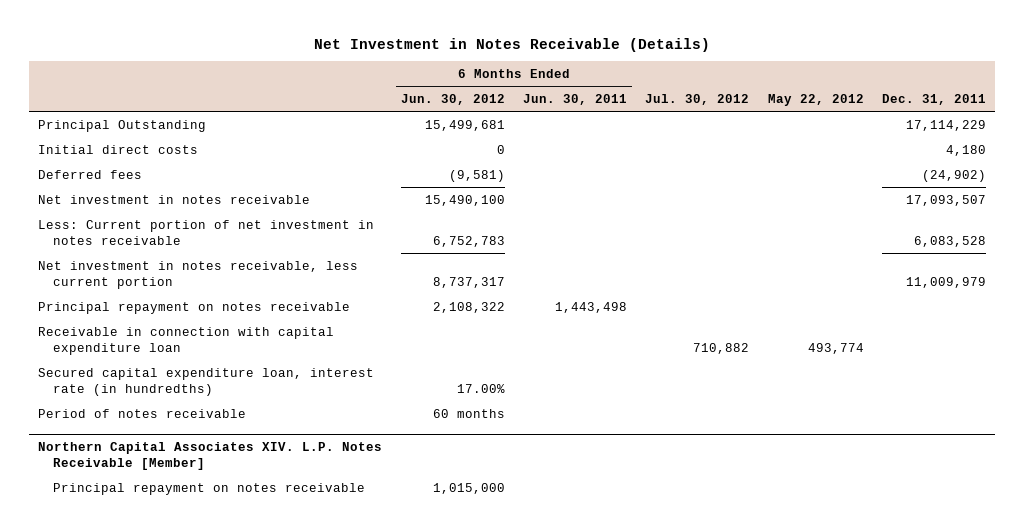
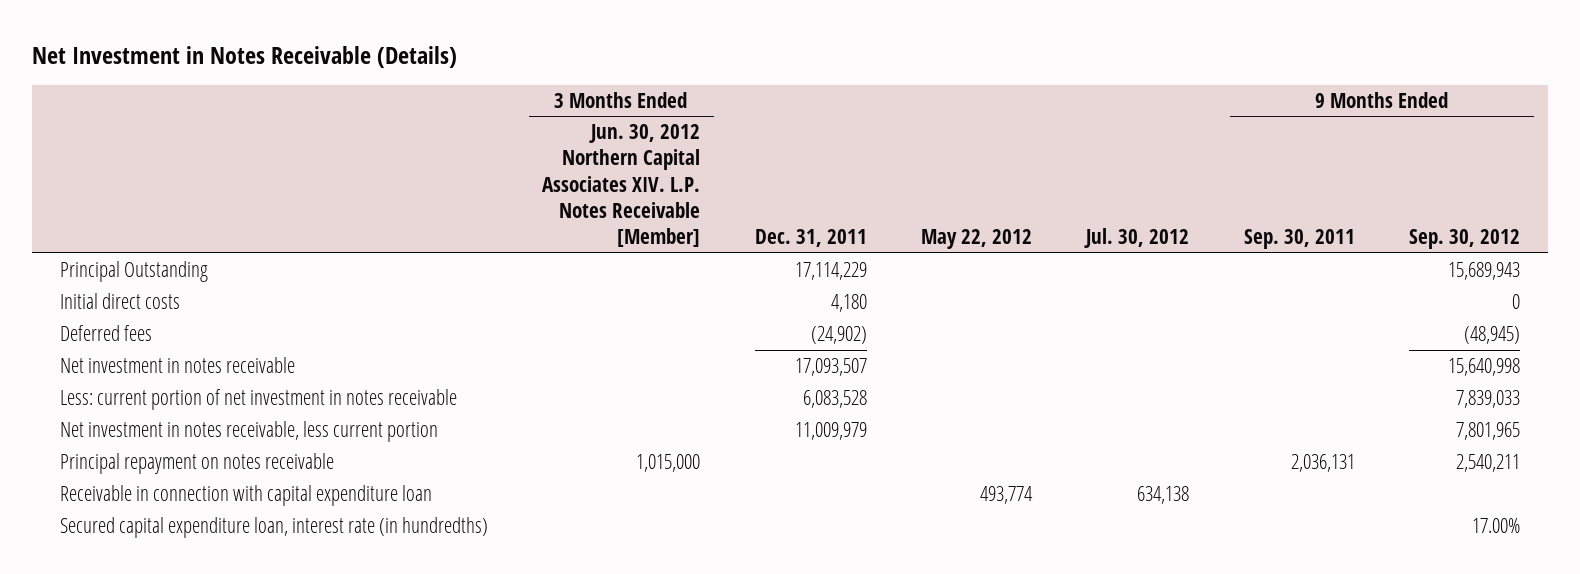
- | 6 Months Ended Jun. 30, 2012 | 6 Months Ended Jun. 30, 2011 | Jul. 30, 2012 | May 22, 2012 | Dec. 31, 2011
+ | 3 Months Ended Jun. 30, 2012 Northern Capital Associates XIV. L.P. Notes Receivable [Member] | Dec. 31, 2011 | May 22, 2012 | Jul. 30, 2012 | 9 Months Ended Sep. 30, 2011 | 9 Months Ended Sep. 30, 2012
- Less: Current portion of net investment in notes receivable | 6,752,783 | | | | 6,083,528
+ Less: current portion of net investment in notes receivable | | 6,083,528 | | | | 7,839,033
- Receivable in connection with capital expenditure loan | | | 710,882 | 493,774 |
+ Receivable in connection with capital expenditure loan | | | 493,774 | 634,138 | |
- Period of notes receivable | 60 months | | | |
- Northern Capital Associates XIV. L.P. Notes Receivable [Member]
- Principal repayment on notes receivable | 1,015,000 | | | |

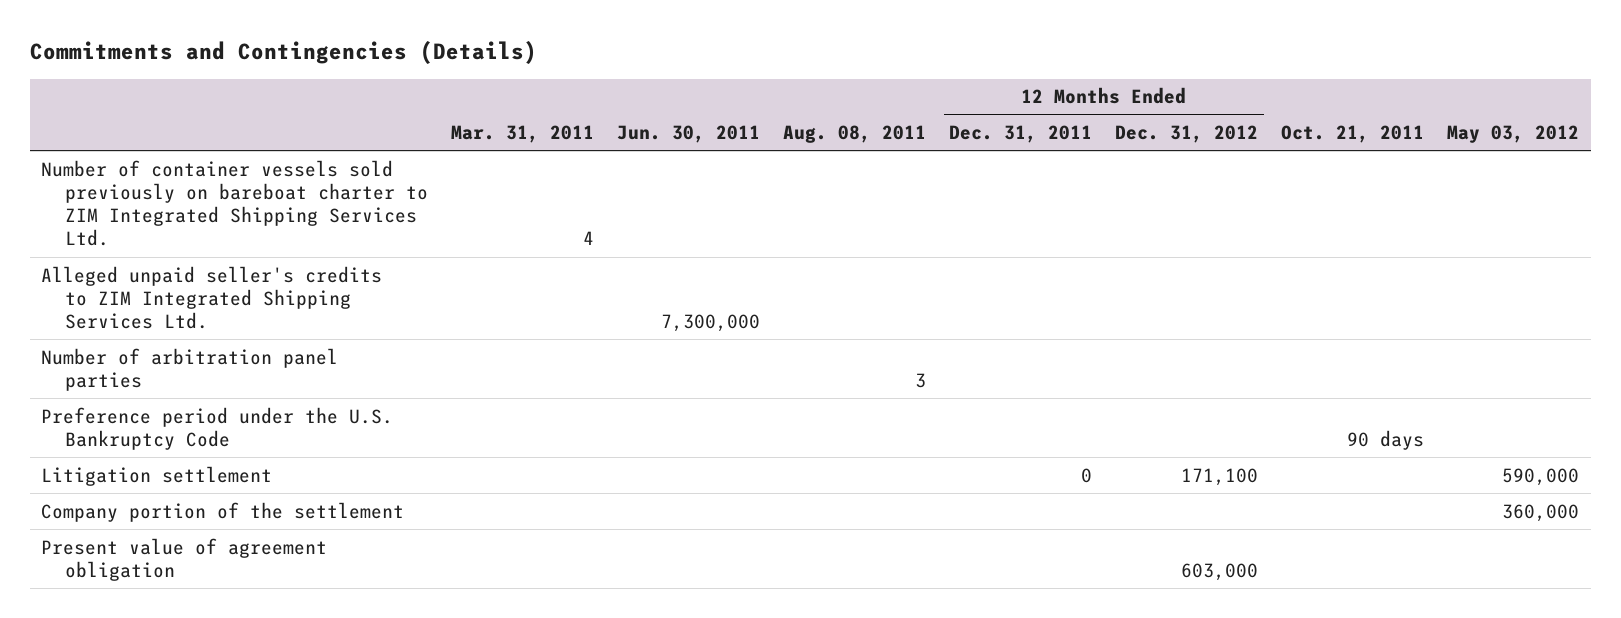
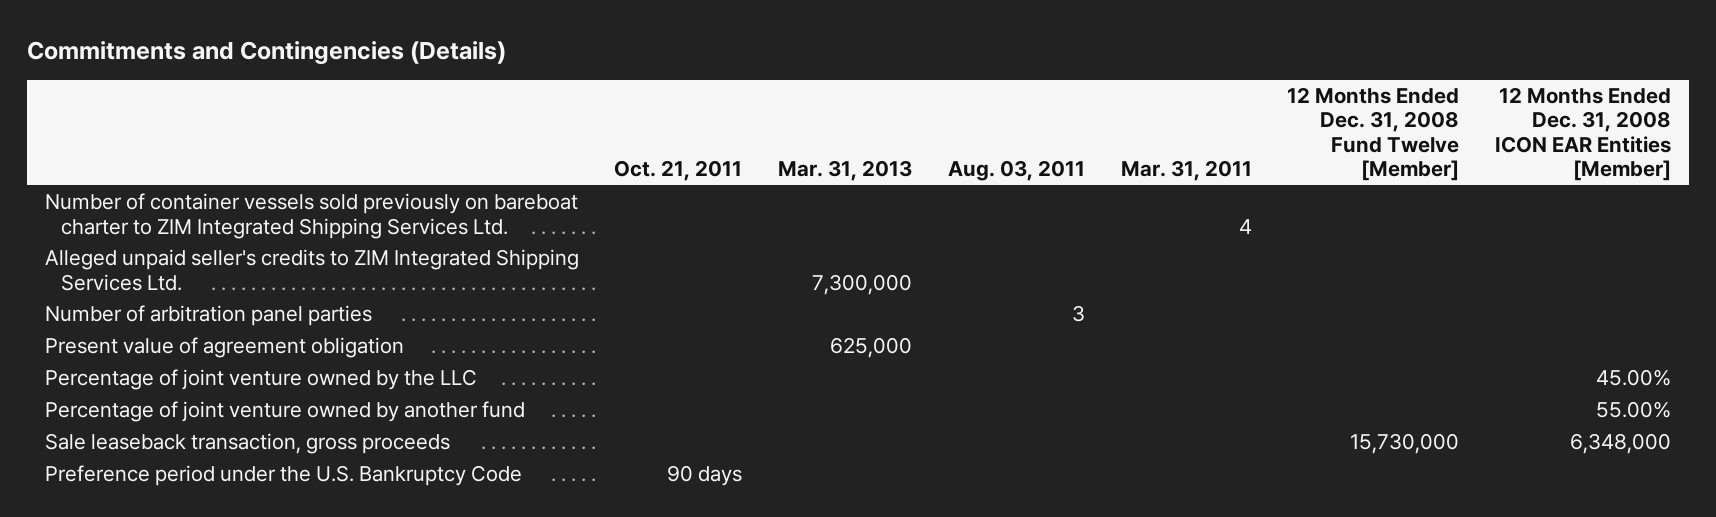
- | Mar. 31, 2011 | Jun. 30, 2011 | Aug. 08, 2011 | 12 Months Ended Dec. 31, 2011 | 12 Months Ended Dec. 31, 2012 | Oct. 21, 2011 | May 03, 2012
+ | Oct. 21, 2011 | Mar. 31, 2013 | Aug. 03, 2011 | Mar. 31, 2011 | 12 Months Ended Dec. 31, 2008 Fund Twelve [Member] | 12 Months Ended Dec. 31, 2008 ICON EAR Entities [Member]
- Litigation settlement | | | | 0 | 171,100 | | 590,000
- Company portion of the settlement | | | | | | | 360,000
+ Percentage of joint venture owned by the LLC | | | | | | 45.00%
+ Percentage of joint venture owned by another fund | | | | | | 55.00%
+ Sale leaseback transaction, gross proceeds | | | | | 15,730,000 | 6,348,000
moved down: Preference period under the U.S. Bankruptcy Code | 90 days | | | | |

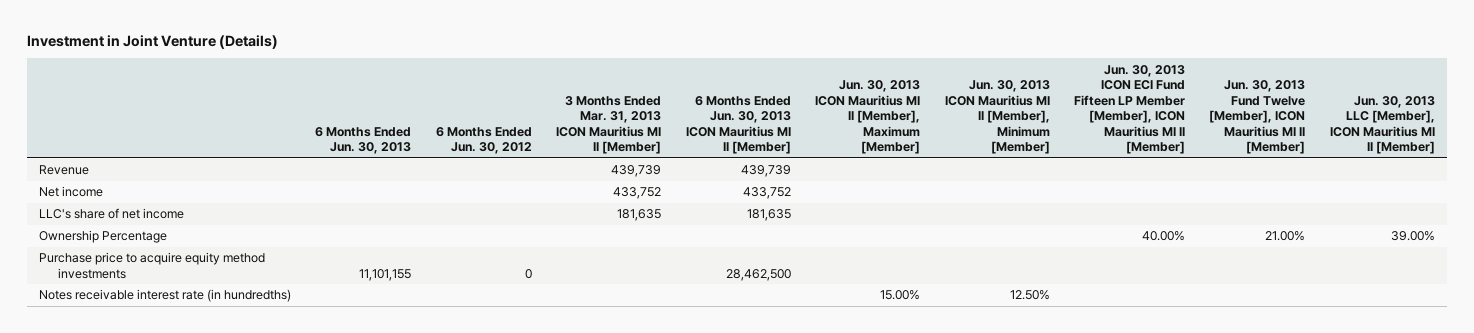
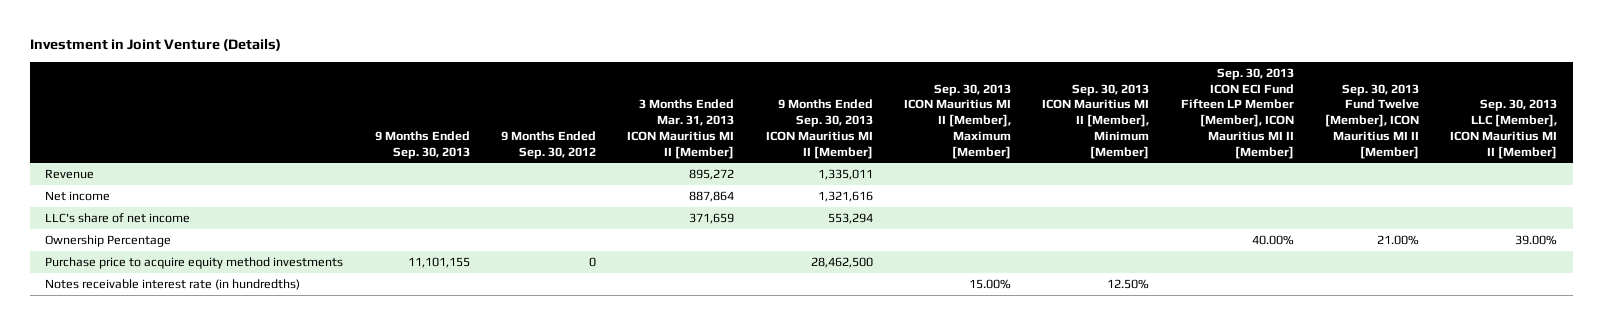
- | 6 Months Ended Jun. 30, 2013 | 6 Months Ended Jun. 30, 2012 | 3 Months Ended Mar. 31, 2013 ICON Mauritius MI II [Member] | 6 Months Ended Jun. 30, 2013 ICON Mauritius MI II [Member] | Jun. 30, 2013 ICON Mauritius MI II [Member], Maximum [Member] | Jun. 30, 2013 ICON Mauritius MI II [Member], Minimum [Member] | Jun. 30, 2013 ICON ECI Fund Fifteen LP Member [Member], ICON Mauritius MI II [Member] | Jun. 30, 2013 Fund Twelve [Member], ICON Mauritius MI II [Member] | Jun. 30, 2013 LLC [Member], ICON Mauritius MI II [Member]
+ | 9 Months Ended Sep. 30, 2013 | 9 Months Ended Sep. 30, 2012 | 3 Months Ended Mar. 31, 2013 ICON Mauritius MI II [Member] | 9 Months Ended Sep. 30, 2013 ICON Mauritius MI II [Member] | Sep. 30, 2013 ICON Mauritius MI II [Member], Maximum [Member] | Sep. 30, 2013 ICON Mauritius MI II [Member], Minimum [Member] | Sep. 30, 2013 ICON ECI Fund Fifteen LP Member [Member], ICON Mauritius MI II [Member] | Sep. 30, 2013 Fund Twelve [Member], ICON Mauritius MI II [Member] | Sep. 30, 2013 LLC [Member], ICON Mauritius MI II [Member]
- Revenue | | | 439,739 | 439,739 | | | | |
- Net income | | | 433,752 | 433,752 | | | | |
- LLC's share of net income | | | 181,635 | 181,635 | | | | |
+ Revenue | | | 895,272 | 1,335,011 | | | | |
+ Net income | | | 887,864 | 1,321,616 | | | | |
+ LLC's share of net income | | | 371,659 | 553,294 | | | | |

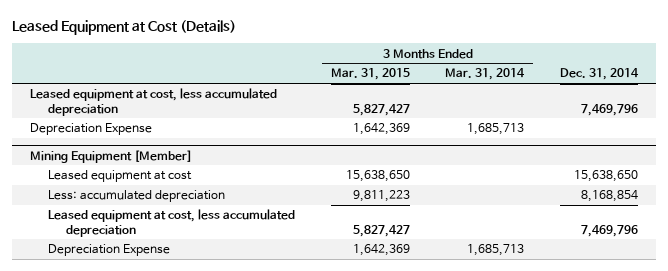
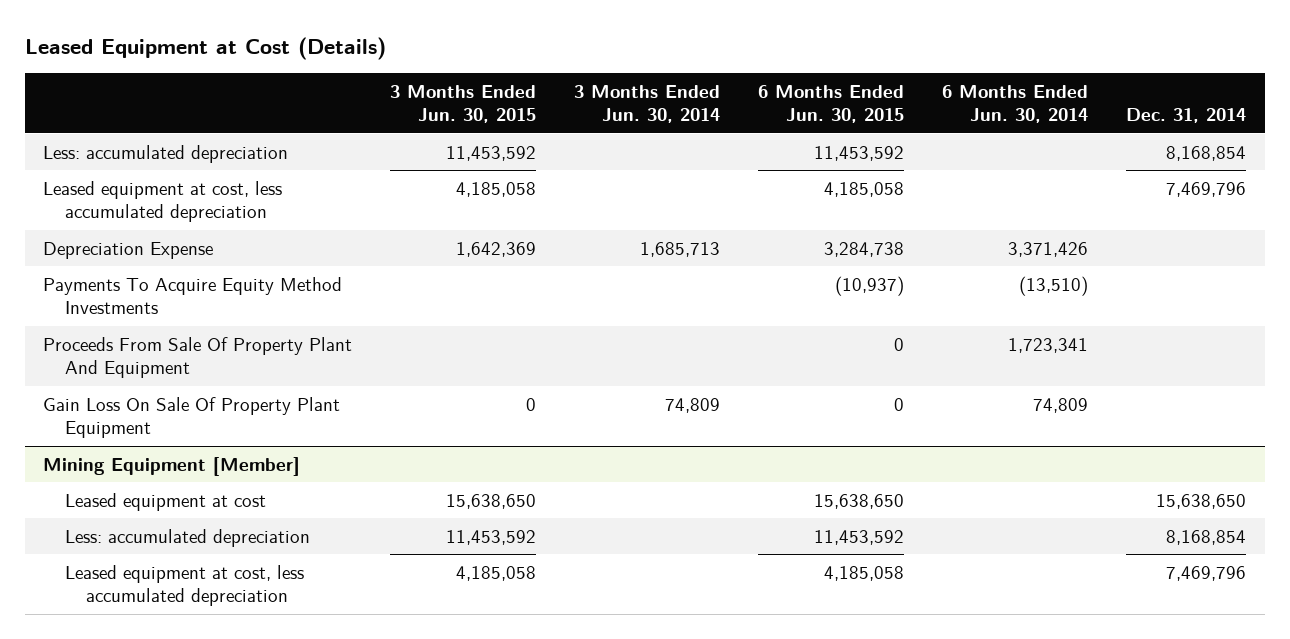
- | 3 Months Ended Mar. 31, 2015 | 3 Months Ended Mar. 31, 2014 | Dec. 31, 2014
+ | 3 Months Ended Jun. 30, 2015 | 3 Months Ended Jun. 30, 2014 | 6 Months Ended Jun. 30, 2015 | 6 Months Ended Jun. 30, 2014 | Dec. 31, 2014
+ Less: accumulated depreciation | 11,453,592 | | 11,453,592 | | 8,168,854
+ Payments To Acquire Equity Method Investments | | | (10,937) | (13,510) |
+ Proceeds From Sale Of Property Plant And Equipment | | | 0 | 1,723,341 |
+ Gain Loss On Sale Of Property Plant Equipment | 0 | 74,809 | 0 | 74,809 |
@ Mining Equipment [Member]
- Depreciation Expense | 1,642,369 | 1,685,713 |

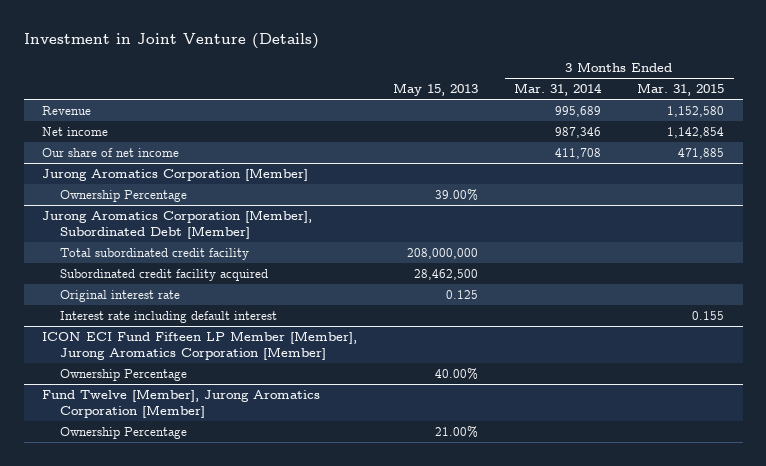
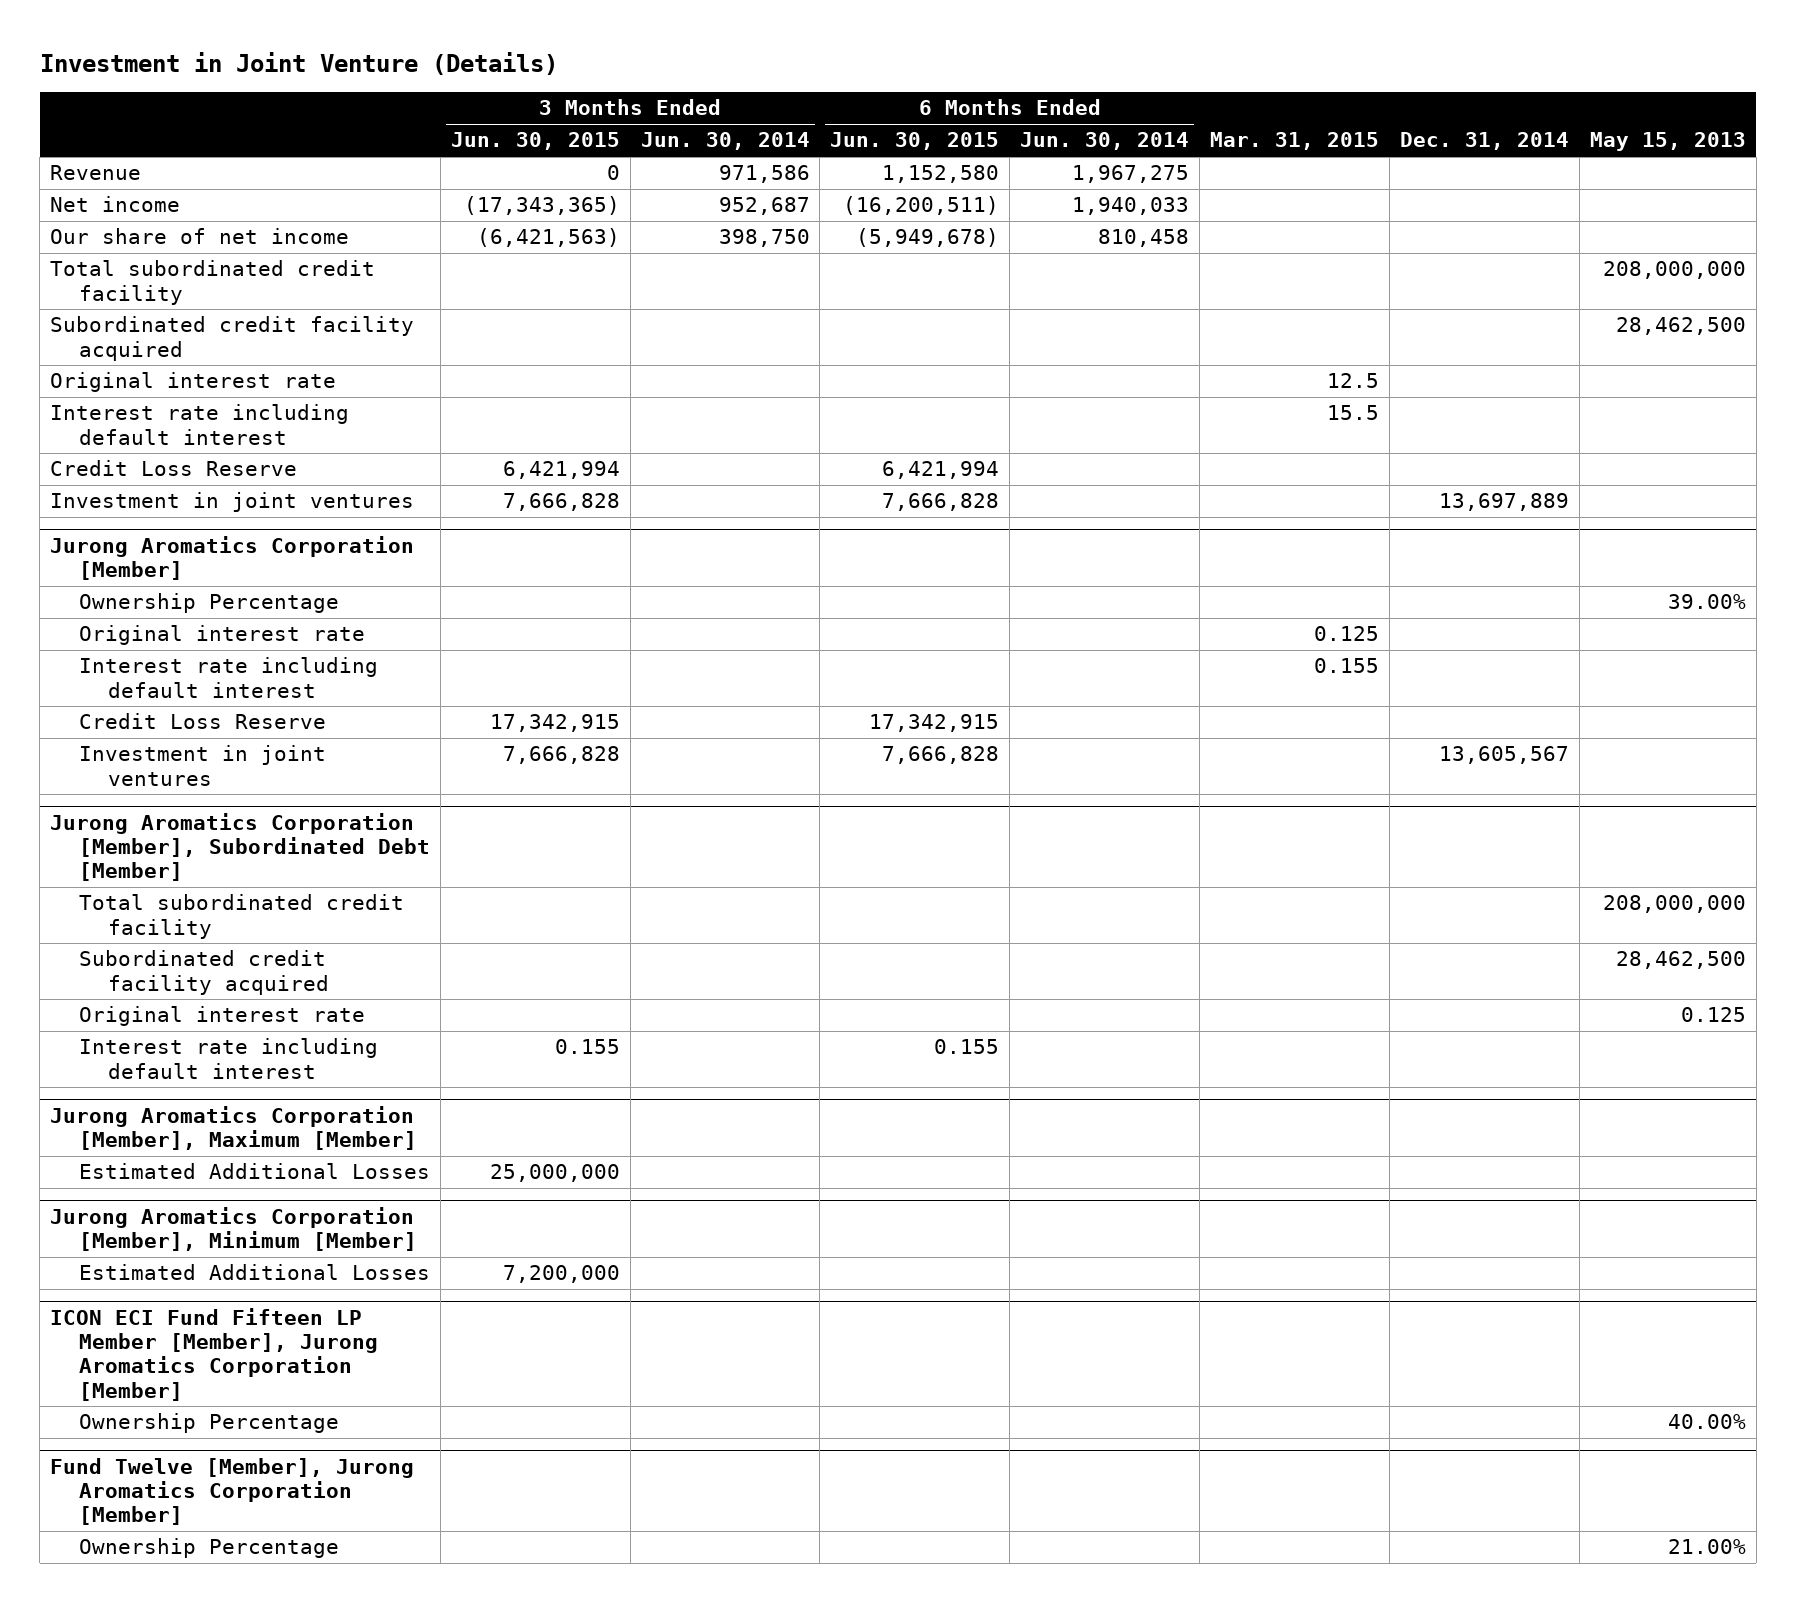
- | May 15, 2013 | 3 Months Ended Mar. 31, 2014 | 3 Months Ended Mar. 31, 2015
+ | 3 Months Ended Jun. 30, 2015 | 3 Months Ended Jun. 30, 2014 | 6 Months Ended Jun. 30, 2015 | 6 Months Ended Jun. 30, 2014 | Mar. 31, 2015 | Dec. 31, 2014 | May 15, 2013
+ Total subordinated credit facility | | | | | | | 208,000,000
+ Subordinated credit facility acquired | | | | | | | 28,462,500
+ Original interest rate | | | | | 12.5 | |
+ Interest rate including default interest | | | | | 15.5 | |
+ Credit Loss Reserve | 6,421,994 | | 6,421,994 | | | |
+ Investment in joint ventures | 7,666,828 | | 7,666,828 | | | 13,697,889 |
@ Jurong Aromatics Corporation [Member]
+ Original interest rate | | | | | 0.125 | |
+ Interest rate including default interest | | | | | 0.155 | |
+ Credit Loss Reserve | 17,342,915 | | 17,342,915 | | | |
+ Investment in joint ventures | 7,666,828 | | 7,666,828 | | | 13,605,567 |
+ Jurong Aromatics Corporation [Member], Maximum [Member]
+ Estimated Additional Losses | 25,000,000 | | | | | |
+ Jurong Aromatics Corporation [Member], Minimum [Member]
+ Estimated Additional Losses | 7,200,000 | | | | | |

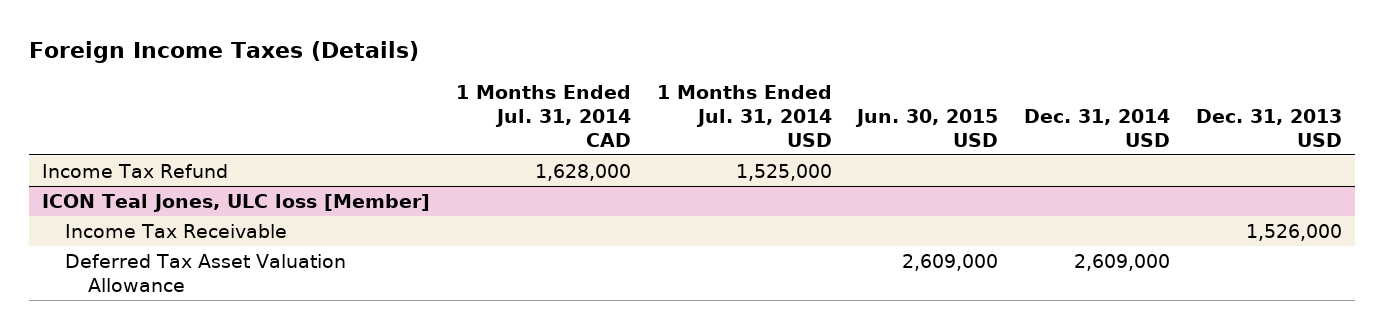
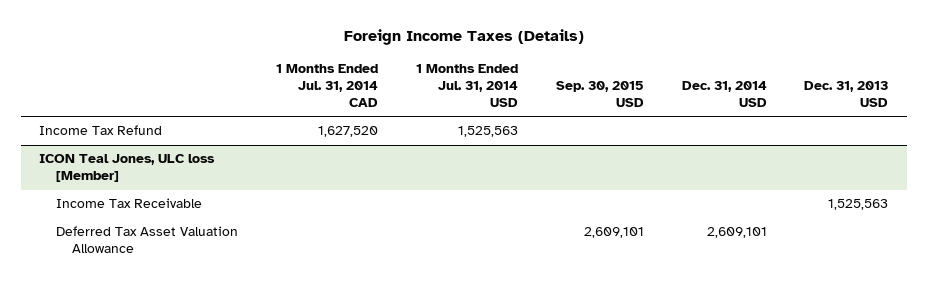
- | 1 Months Ended Jul. 31, 2014 CAD | 1 Months Ended Jul. 31, 2014 USD | Jun. 30, 2015 USD | Dec. 31, 2014 USD | Dec. 31, 2013 USD
+ | 1 Months Ended Jul. 31, 2014 CAD | 1 Months Ended Jul. 31, 2014 USD | Sep. 30, 2015 USD | Dec. 31, 2014 USD | Dec. 31, 2013 USD
- Income Tax Refund | 1,628,000 | 1,525,000 | | |
+ Income Tax Refund | 1,627,520 | 1,525,563 | | |
@ ICON Teal Jones, ULC loss [Member]
- Income Tax Receivable | | | | | 1,526,000
- Deferred Tax Asset Valuation Allowance | | | 2,609,000 | 2,609,000 |
+ Income Tax Receivable | | | | | 1,525,563
+ Deferred Tax Asset Valuation Allowance | | | 2,609,101 | 2,609,101 |

